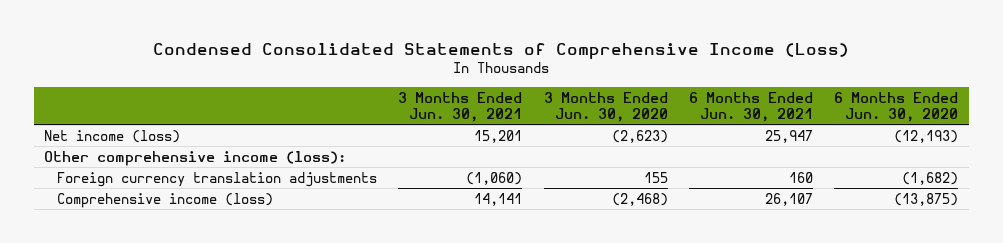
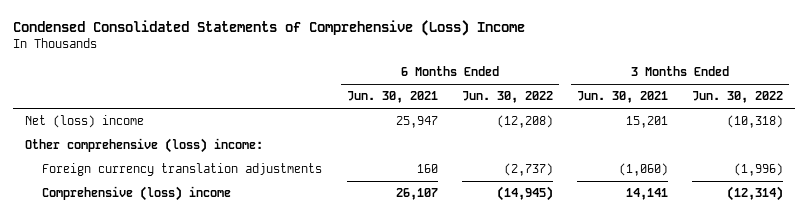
- Condensed Consolidated Statements of Comprehensive Income (Loss)
+ Condensed Consolidated Statements of Comprehensive (Loss) Income
- | 3 Months Ended Jun. 30, 2021 | 3 Months Ended Jun. 30, 2020 | 6 Months Ended Jun. 30, 2021 | 6 Months Ended Jun. 30, 2020
+ | 6 Months Ended Jun. 30, 2021 | 6 Months Ended Jun. 30, 2022 | 3 Months Ended Jun. 30, 2021 | 3 Months Ended Jun. 30, 2022
- Net income (loss) | 15,201 | (2,623) | 25,947 | (12,193)
- Other comprehensive income (loss):
+ Net (loss) income | 25,947 | (12,208) | 15,201 | (10,318)
+ Other comprehensive (loss) income:
- Comprehensive income (loss) | 14,141 | (2,468) | 26,107 | (13,875)
+ Comprehensive (loss) income | 26,107 | (14,945) | 14,141 | (12,314)

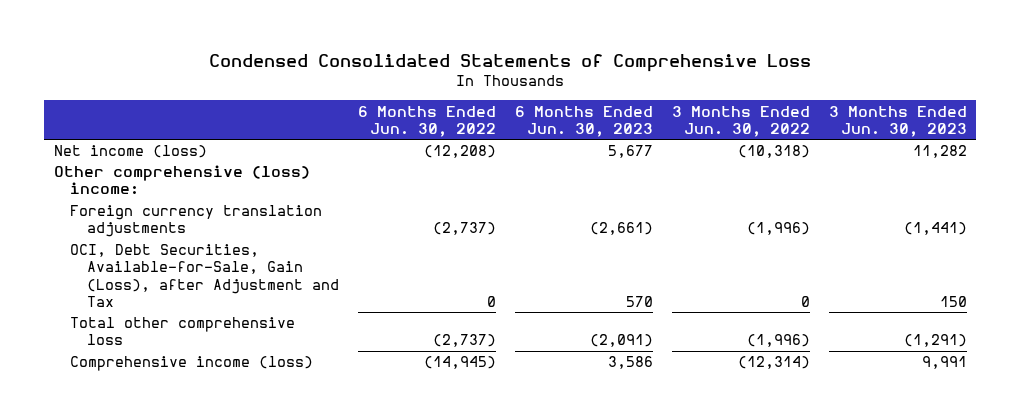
- Condensed Consolidated Statements of Comprehensive (Loss) Income
+ Condensed Consolidated Statements of Comprehensive Loss
- | 6 Months Ended Jun. 30, 2021 | 6 Months Ended Jun. 30, 2022 | 3 Months Ended Jun. 30, 2021 | 3 Months Ended Jun. 30, 2022
+ | 6 Months Ended Jun. 30, 2022 | 6 Months Ended Jun. 30, 2023 | 3 Months Ended Jun. 30, 2022 | 3 Months Ended Jun. 30, 2023
- Net (loss) income | 25,947 | (12,208) | 15,201 | (10,318)
+ Net income (loss) | (12,208) | 5,677 | (10,318) | 11,282
- Comprehensive (loss) income | 26,107 | (14,945) | 14,141 | (12,314)
+ OCI, Debt Securities, Available-for-Sale, Gain (Loss), after Adjustment and Tax | 0 | 570 | 0 | 150
+ Total other comprehensive loss | (2,737) | (2,091) | (1,996) | (1,291)
+ Comprehensive income (loss) | (14,945) | 3,586 | (12,314) | 9,991

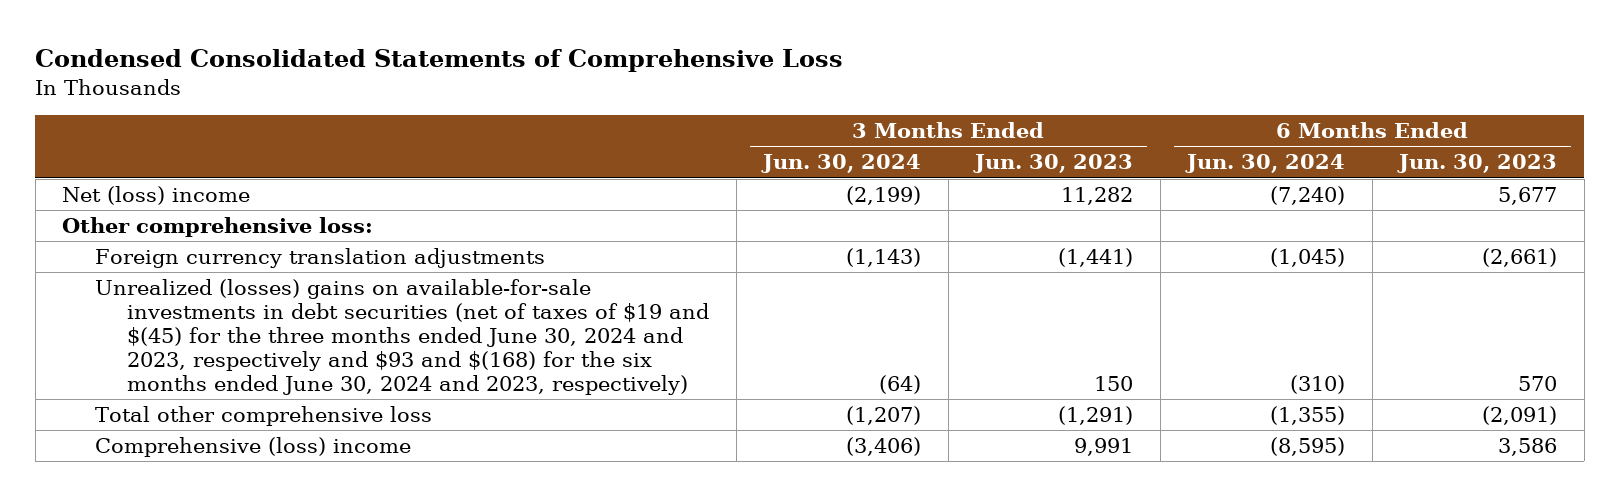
- | 6 Months Ended Jun. 30, 2022 | 6 Months Ended Jun. 30, 2023 | 3 Months Ended Jun. 30, 2022 | 3 Months Ended Jun. 30, 2023
+ | 3 Months Ended Jun. 30, 2024 | 3 Months Ended Jun. 30, 2023 | 6 Months Ended Jun. 30, 2024 | 6 Months Ended Jun. 30, 2023
- Net income (loss) | (12,208) | 5,677 | (10,318) | 11,282
- Other comprehensive (loss) income:
+ Net (loss) income | (2,199) | 11,282 | (7,240) | 5,677
+ Other comprehensive loss:
- OCI, Debt Securities, Available-for-Sale, Gain (Loss), after Adjustment and Tax | 0 | 570 | 0 | 150
+ Unrealized (losses) gains on available-for-sale investments in debt securities (net of taxes of $19 and $(45) for the three months ended June 30, 2024 and 2023, respectively and $93 and $(168) for the six months ended June 30, 2024 and 2023, respectively) | (64) | 150 | (310) | 570
- Comprehensive income (loss) | (14,945) | 3,586 | (12,314) | 9,991
+ Comprehensive (loss) income | (3,406) | 9,991 | (8,595) | 3,586

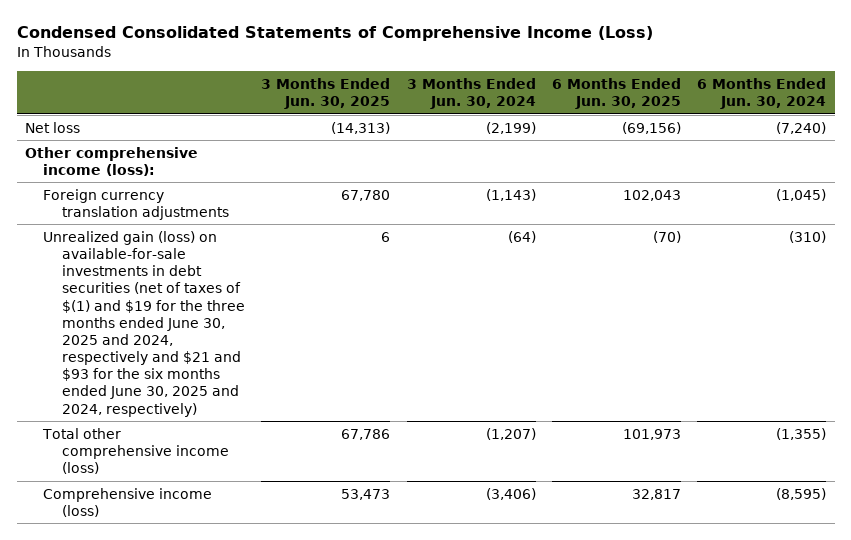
- Condensed Consolidated Statements of Comprehensive Loss
+ Condensed Consolidated Statements of Comprehensive Income (Loss)
- | 3 Months Ended Jun. 30, 2024 | 3 Months Ended Jun. 30, 2023 | 6 Months Ended Jun. 30, 2024 | 6 Months Ended Jun. 30, 2023
+ | 3 Months Ended Jun. 30, 2025 | 3 Months Ended Jun. 30, 2024 | 6 Months Ended Jun. 30, 2025 | 6 Months Ended Jun. 30, 2024
- Net (loss) income | (2,199) | 11,282 | (7,240) | 5,677
- Other comprehensive loss:
+ Net loss | (14,313) | (2,199) | (69,156) | (7,240)
+ Other comprehensive income (loss):
- Unrealized (losses) gains on available-for-sale investments in debt securities (net of taxes of $19 and $(45) for the three months ended June 30, 2024 and 2023, respectively and $93 and $(168) for the six months ended June 30, 2024 and 2023, respectively) | (64) | 150 | (310) | 570
- Total other comprehensive loss | (1,207) | (1,291) | (1,355) | (2,091)
- Comprehensive (loss) income | (3,406) | 9,991 | (8,595) | 3,586
+ Unrealized gain (loss) on available-for-sale investments in debt securities (net of taxes of $(1) and $19 for the three months ended June 30, 2025 and 2024, respectively and $21 and $93 for the six months ended June 30, 2025 and 2024, respectively) | 6 | (64) | (70) | (310)
+ Total other comprehensive income (loss) | 67,786 | (1,207) | 101,973 | (1,355)
+ Comprehensive income (loss) | 53,473 | (3,406) | 32,817 | (8,595)

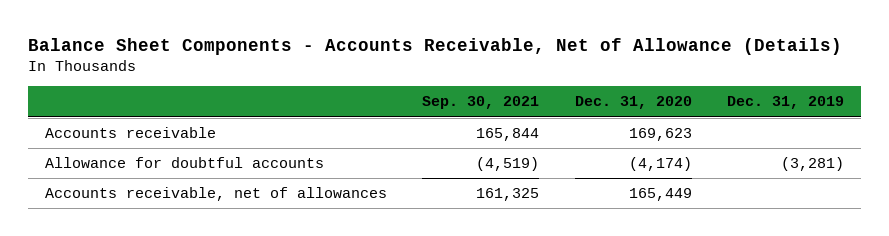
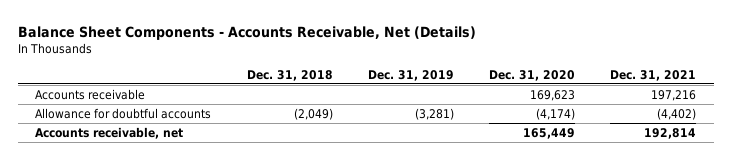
- Balance Sheet Components - Accounts Receivable, Net of Allowance (Details)
+ Balance Sheet Components - Accounts Receivable, Net (Details)
- | Sep. 30, 2021 | Dec. 31, 2020 | Dec. 31, 2019
+ | Dec. 31, 2018 | Dec. 31, 2019 | Dec. 31, 2020 | Dec. 31, 2021
- Accounts receivable, net of allowances | 161,325 | 165,449 |
+ Accounts receivable, net | | | 165,449 | 192,814

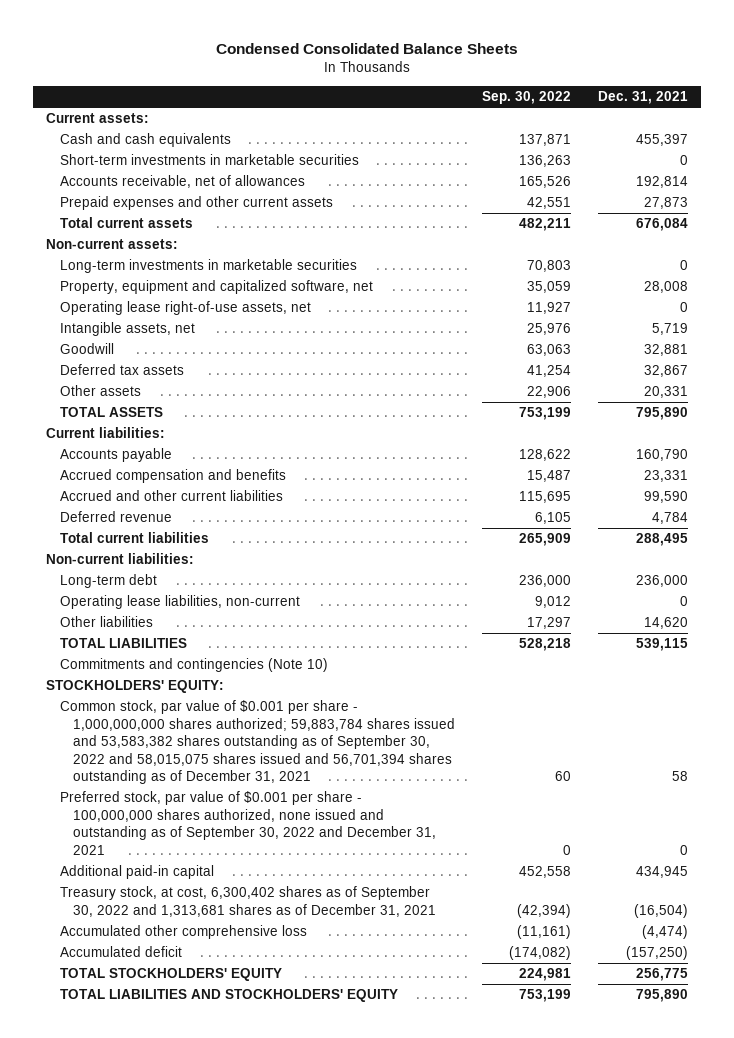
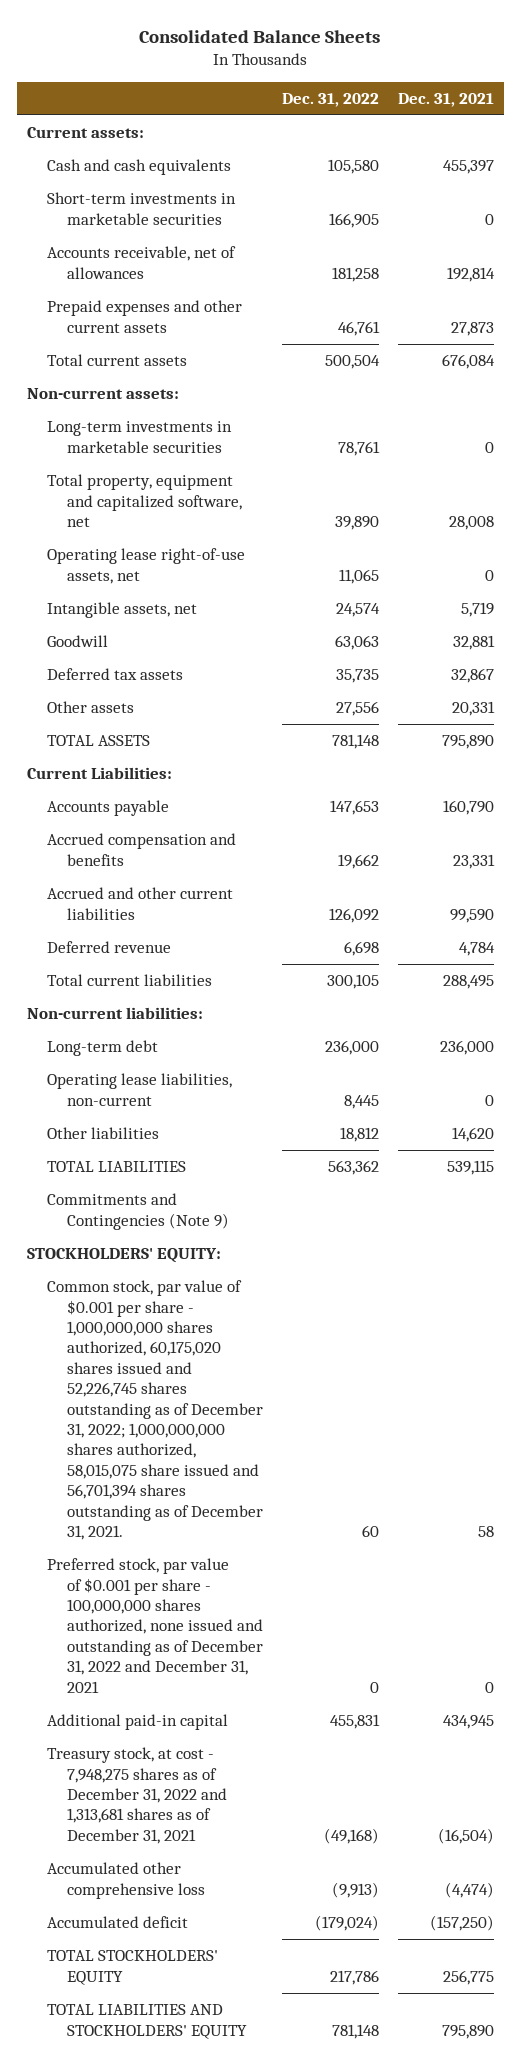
- Condensed Consolidated Balance Sheets
+ Consolidated Balance Sheets
- | Sep. 30, 2022 | Dec. 31, 2021
+ | Dec. 31, 2022 | Dec. 31, 2021
- Property, equipment and capitalized software, net | 35,059 | 28,008
+ Total property, equipment and capitalized software, net | 39,890 | 28,008
- Current liabilities:
+ Current Liabilities:
- Commitments and contingencies (Note 10)
+ Commitments and Contingencies (Note 9)
- Common stock, par value of $0.001 per share - 1,000,000,000 shares authorized; 59,883,784 shares issued and 53,583,382 shares outstanding as of September 30, 2022 and 58,015,075 shares issued and 56,701,394 shares outstanding as of December 31, 2021 | 60 | 58
- Preferred stock, par value of $0.001 per share - 100,000,000 shares authorized, none issued and outstanding as of September 30, 2022 and December 31, 2021 | 0 | 0
+ Common stock, par value of $0.001 per share - 1,000,000,000 shares authorized, 60,175,020 shares issued and 52,226,745 shares outstanding as of December 31, 2022; 1,000,000,000 shares authorized, 58,015,075 share issued and 56,701,394 shares outstanding as of December 31, 2021. | 60 | 58
+ Preferred stock, par value of $0.001 per share - 100,000,000 shares authorized, none issued and outstanding as of December 31, 2022 and December 31, 2021 | 0 | 0
- Treasury stock, at cost, 6,300,402 shares as of September 30, 2022 and 1,313,681 shares as of December 31, 2021 | (42,394) | (16,504)
+ Treasury stock, at cost - 7,948,275 shares as of December 31, 2022 and 1,313,681 shares as of December 31, 2021 | (49,168) | (16,504)

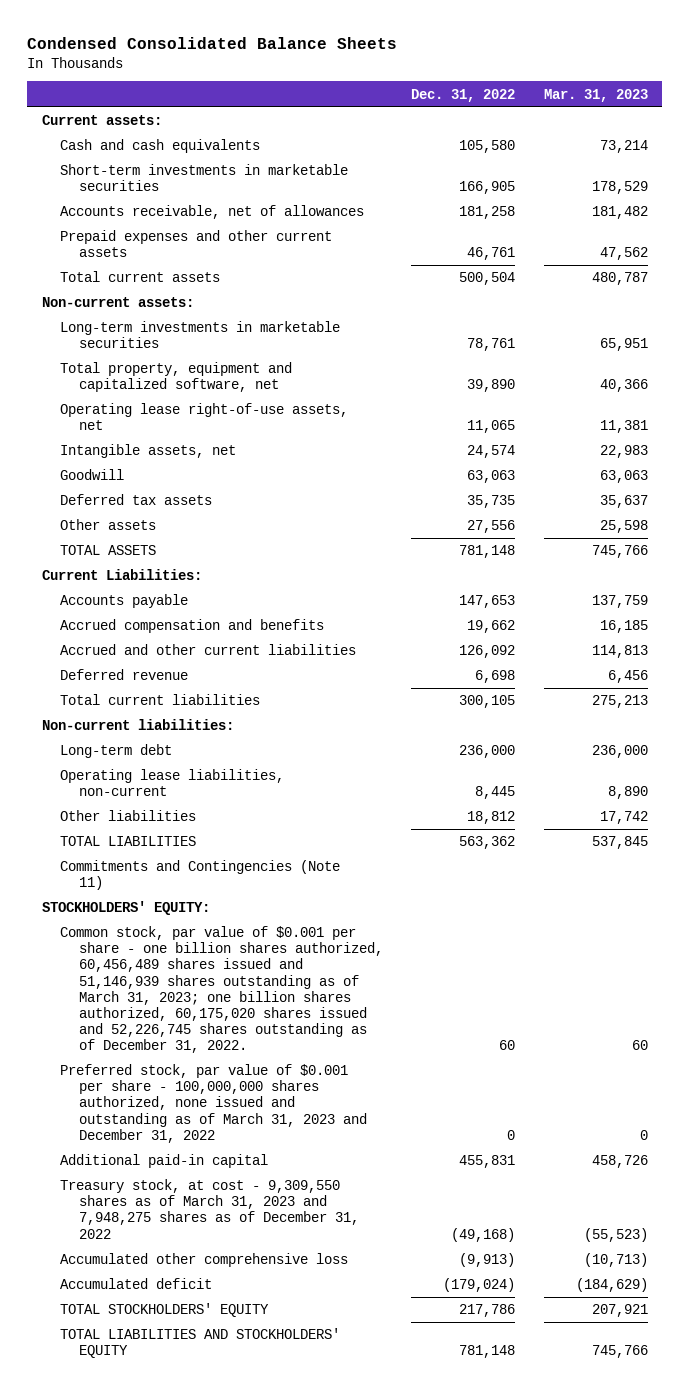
- Consolidated Balance Sheets
+ Condensed Consolidated Balance Sheets
- | Dec. 31, 2022 | Dec. 31, 2021
+ | Dec. 31, 2022 | Mar. 31, 2023
- Commitments and Contingencies (Note 9)
+ Commitments and Contingencies (Note 11)
- Common stock, par value of $0.001 per share - 1,000,000,000 shares authorized, 60,175,020 shares issued and 52,226,745 shares outstanding as of December 31, 2022; 1,000,000,000 shares authorized, 58,015,075 share issued and 56,701,394 shares outstanding as of December 31, 2021. | 60 | 58
- Preferred stock, par value of $0.001 per share - 100,000,000 shares authorized, none issued and outstanding as of December 31, 2022 and December 31, 2021 | 0 | 0
+ Common stock, par value of $0.001 per share - one billion shares authorized, 60,456,489 shares issued and 51,146,939 shares outstanding as of March 31, 2023; one billion shares authorized, 60,175,020 shares issued and 52,226,745 shares outstanding as of December 31, 2022. | 60 | 60
+ Preferred stock, par value of $0.001 per share - 100,000,000 shares authorized, none issued and outstanding as of March 31, 2023 and December 31, 2022 | 0 | 0
- Treasury stock, at cost - 7,948,275 shares as of December 31, 2022 and 1,313,681 shares as of December 31, 2021 | (49,168) | (16,504)
+ Treasury stock, at cost - 9,309,550 shares as of March 31, 2023 and 7,948,275 shares as of December 31, 2022 | (49,168) | (55,523)

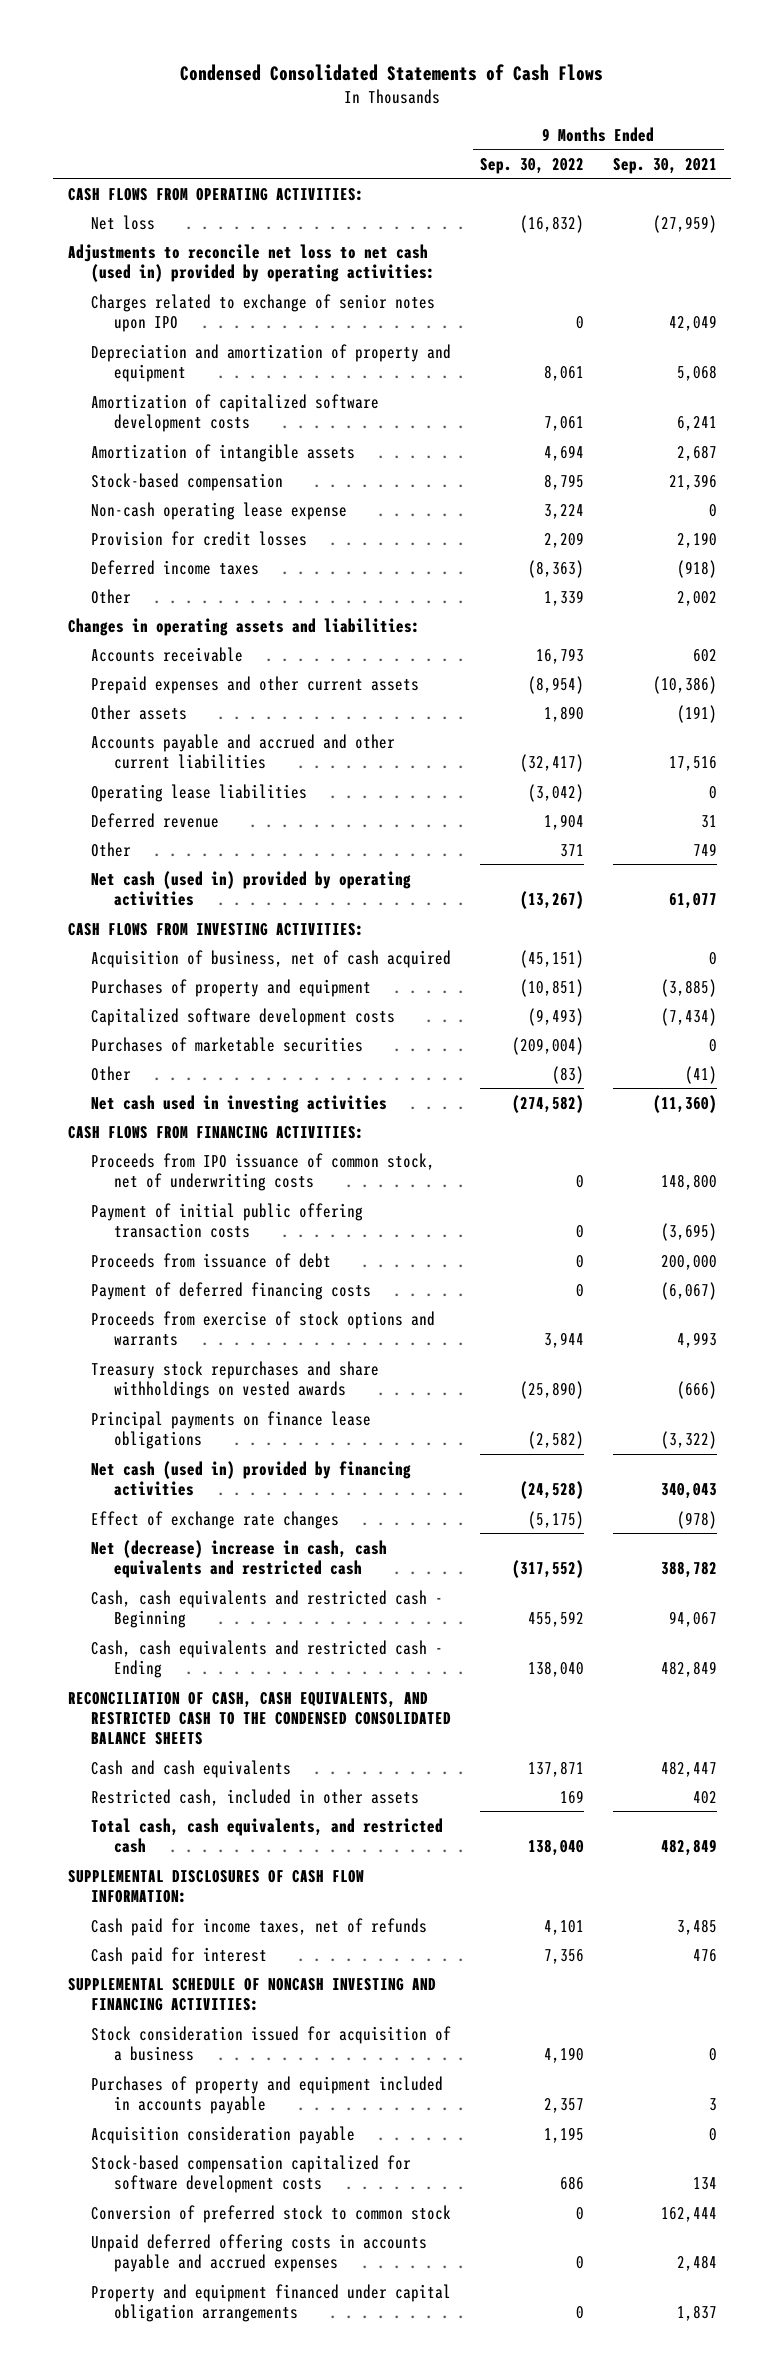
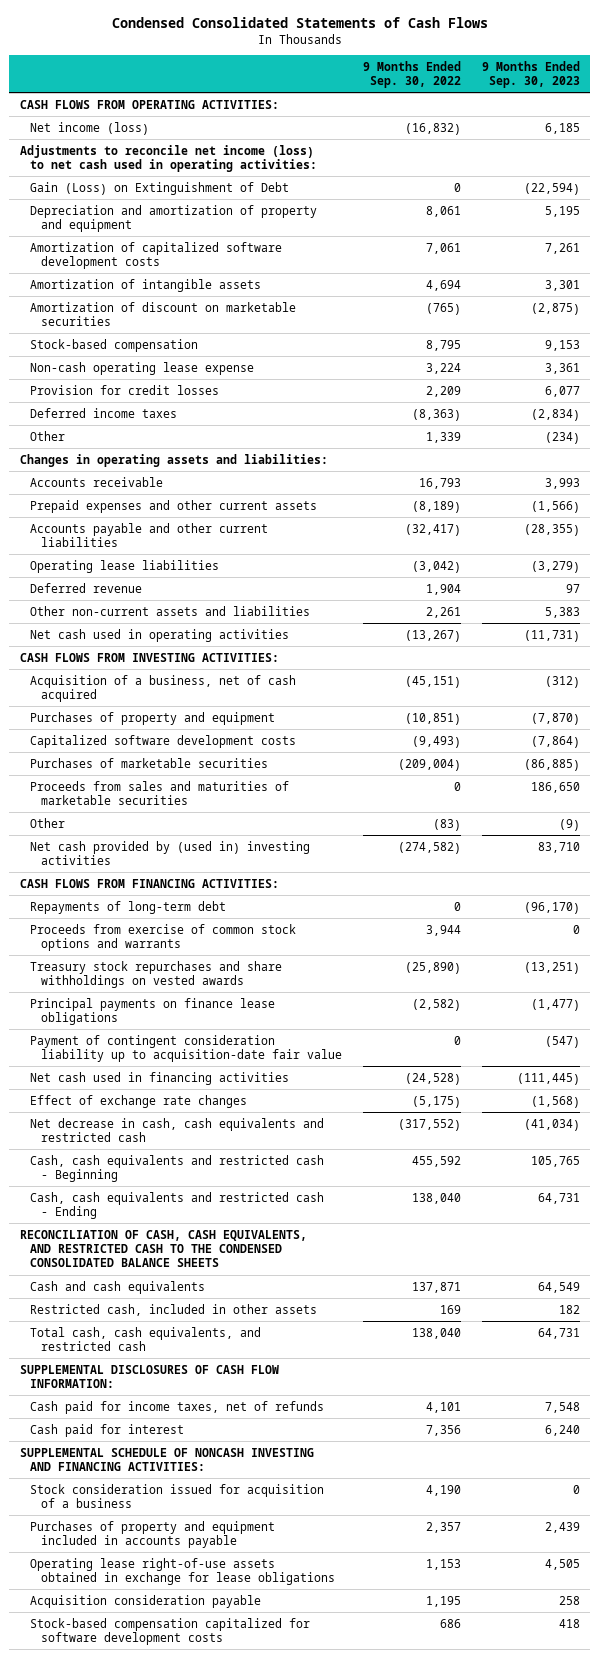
- | 9 Months Ended Sep. 30, 2022 | 9 Months Ended Sep. 30, 2021
+ | 9 Months Ended Sep. 30, 2022 | 9 Months Ended Sep. 30, 2023
- Net loss | (16,832) | (27,959)
- Adjustments to reconcile net loss to net cash (used in) provided by operating activities:
- Charges related to exchange of senior notes upon IPO | 0 | 42,049
+ Net income (loss) | (16,832) | 6,185
+ Adjustments to reconcile net income (loss) to net cash used in operating activities:
+ Gain (Loss) on Extinguishment of Debt | 0 | (22,594)
+ Amortization of discount on marketable securities | (765) | (2,875)
- Prepaid expenses and other current assets | (8,954) | (10,386)
- Other assets | 1,890 | (191)
- Accounts payable and accrued and other current liabilities | (32,417) | 17,516
+ Prepaid expenses and other current assets | (8,189) | (1,566)
+ Accounts payable and other current liabilities | (32,417) | (28,355)
- Other | 371 | 749
- Net cash (used in) provided by operating activities | (13,267) | 61,077
+ Other non-current assets and liabilities | 2,261 | 5,383
+ Net cash used in operating activities | (13,267) | (11,731)
- Acquisition of business, net of cash acquired | (45,151) | 0
+ Acquisition of a business, net of cash acquired | (45,151) | (312)
+ Proceeds from sales and maturities of marketable securities | 0 | 186,650
- Net cash used in investing activities | (274,582) | (11,360)
+ Net cash provided by (used in) investing activities | (274,582) | 83,710
- Proceeds from IPO issuance of common stock, net of underwriting costs | 0 | 148,800
- Payment of initial public offering transaction costs | 0 | (3,695)
- Proceeds from issuance of debt | 0 | 200,000
- Payment of deferred financing costs | 0 | (6,067)
- Proceeds from exercise of stock options and warrants | 3,944 | 4,993
+ Repayments of long-term debt | 0 | (96,170)
+ Proceeds from exercise of common stock options and warrants | 3,944 | 0
- Net cash (used in) provided by financing activities | (24,528) | 340,043
+ Payment of contingent consideration liability up to acquisition-date fair value | 0 | (547)
+ Net cash used in financing activities | (24,528) | (111,445)
- Net (decrease) increase in cash, cash equivalents and restricted cash | (317,552) | 388,782
+ Net decrease in cash, cash equivalents and restricted cash | (317,552) | (41,034)
+ Operating lease right-of-use assets obtained in exchange for lease obligations | 1,153 | 4,505
- Conversion of preferred stock to common stock | 0 | 162,444
- Unpaid deferred offering costs in accounts payable and accrued expenses | 0 | 2,484
- Property and equipment financed under capital obligation arrangements | 0 | 1,837

